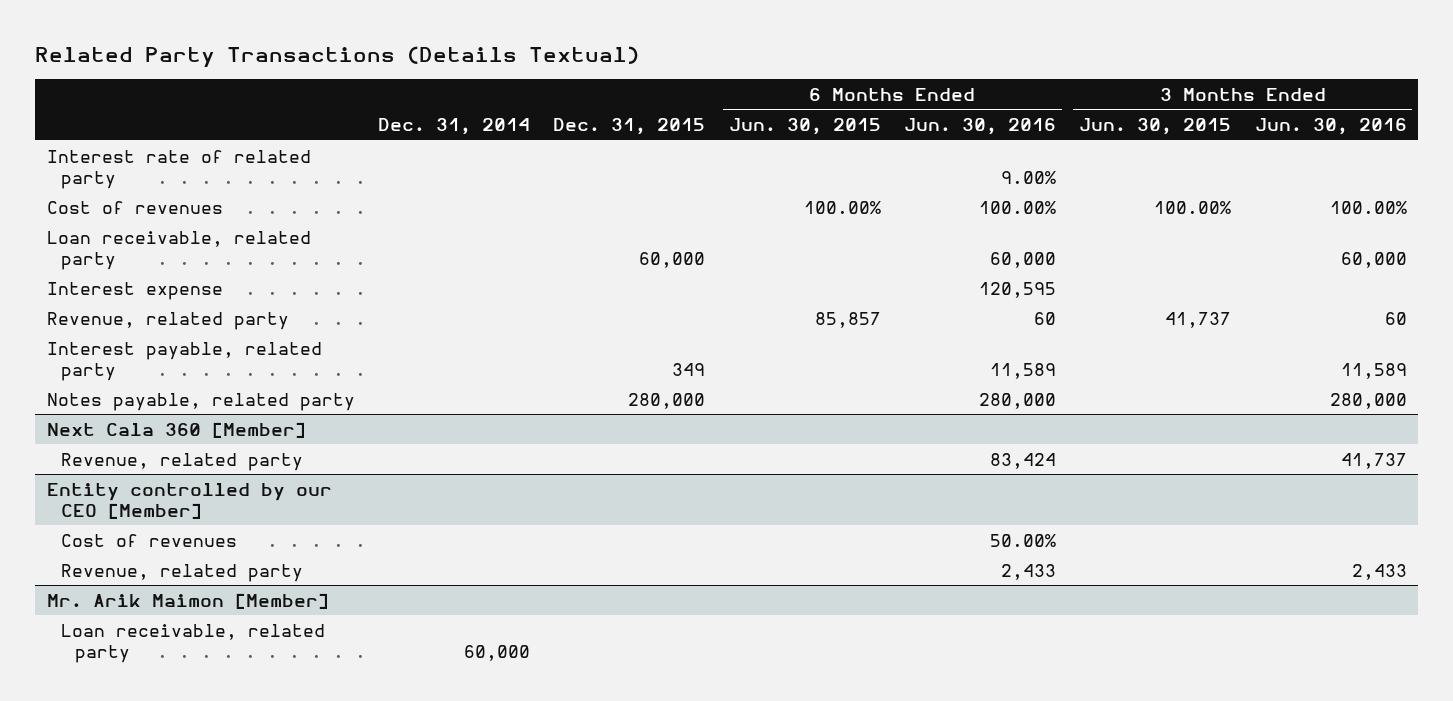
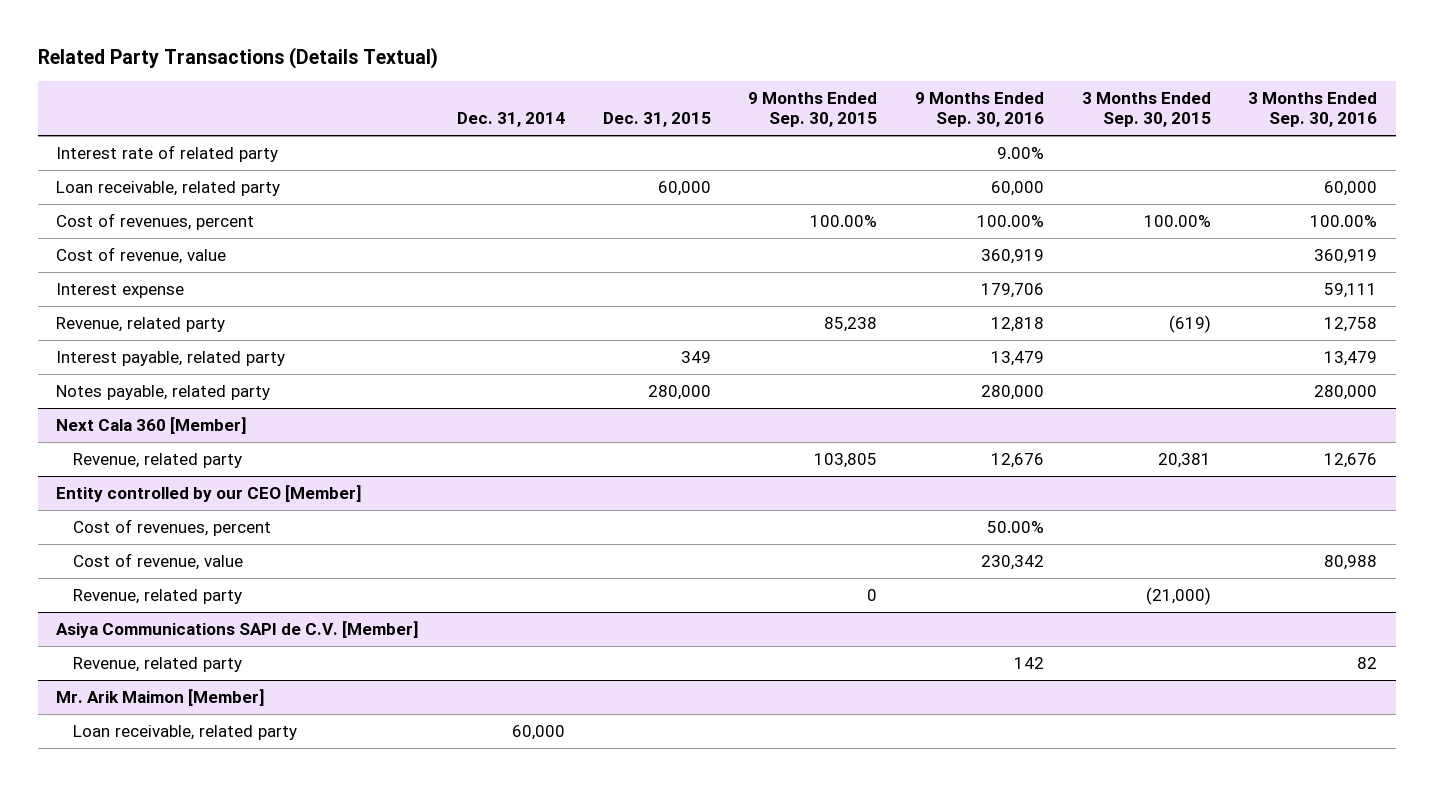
- | Dec. 31, 2014 | Dec. 31, 2015 | 6 Months Ended Jun. 30, 2015 | 6 Months Ended Jun. 30, 2016 | 3 Months Ended Jun. 30, 2015 | 3 Months Ended Jun. 30, 2016
+ | Dec. 31, 2014 | Dec. 31, 2015 | 9 Months Ended Sep. 30, 2015 | 9 Months Ended Sep. 30, 2016 | 3 Months Ended Sep. 30, 2015 | 3 Months Ended Sep. 30, 2016
- Cost of revenues | | | 100.00% | 100.00% | 100.00% | 100.00%
+ Cost of revenues, percent | | | 100.00% | 100.00% | 100.00% | 100.00%
+ Cost of revenue, value | | | | 360,919 | | 360,919
@ Entity controlled by our CEO [Member]
- Cost of revenues | | | | 50.00% | |
+ Cost of revenues, percent | | | | 50.00% | |
+ Cost of revenue, value | | | | 230,342 | | 80,988
+ Asiya Communications SAPI de C.V. [Member]
+ Revenue, related party | | | | 142 | | 82

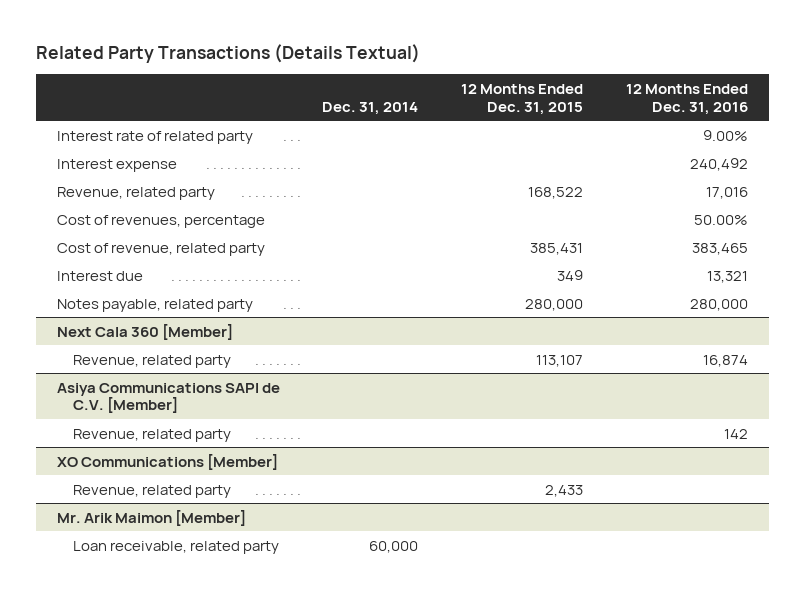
- | Dec. 31, 2014 | Dec. 31, 2015 | 9 Months Ended Sep. 30, 2015 | 9 Months Ended Sep. 30, 2016 | 3 Months Ended Sep. 30, 2015 | 3 Months Ended Sep. 30, 2016
+ | Dec. 31, 2014 | 12 Months Ended Dec. 31, 2015 | 12 Months Ended Dec. 31, 2016
- Loan receivable, related party | | 60,000 | | 60,000 | | 60,000
- Cost of revenues, percent | | | 100.00% | 100.00% | 100.00% | 100.00%
- Cost of revenue, value | | | | 360,919 | | 360,919
- Interest payable, related party | | 349 | | 13,479 | | 13,479
+ Cost of revenues, percentage | | | 50.00%
+ Cost of revenue, related party | | 385,431 | 383,465
+ Interest due | | 349 | 13,321
- Entity controlled by our CEO [Member]
- Cost of revenues, percent | | | | 50.00% | |
- Cost of revenue, value | | | | 230,342 | | 80,988
- Revenue, related party | | | 0 | | (21,000) |
+ XO Communications [Member]
+ Revenue, related party | | 2,433 |

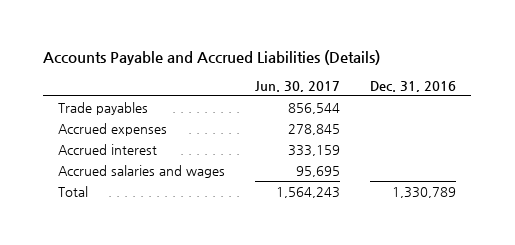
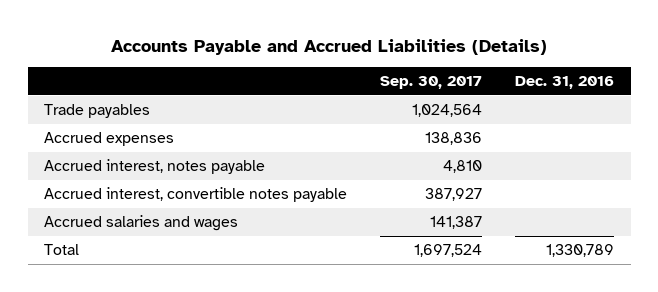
- | Jun. 30, 2017 | Dec. 31, 2016
+ | Sep. 30, 2017 | Dec. 31, 2016
- Accrued interest | 333,159 |
+ Accrued interest, notes payable | 4,810 |
+ Accrued interest, convertible notes payable | 387,927 |

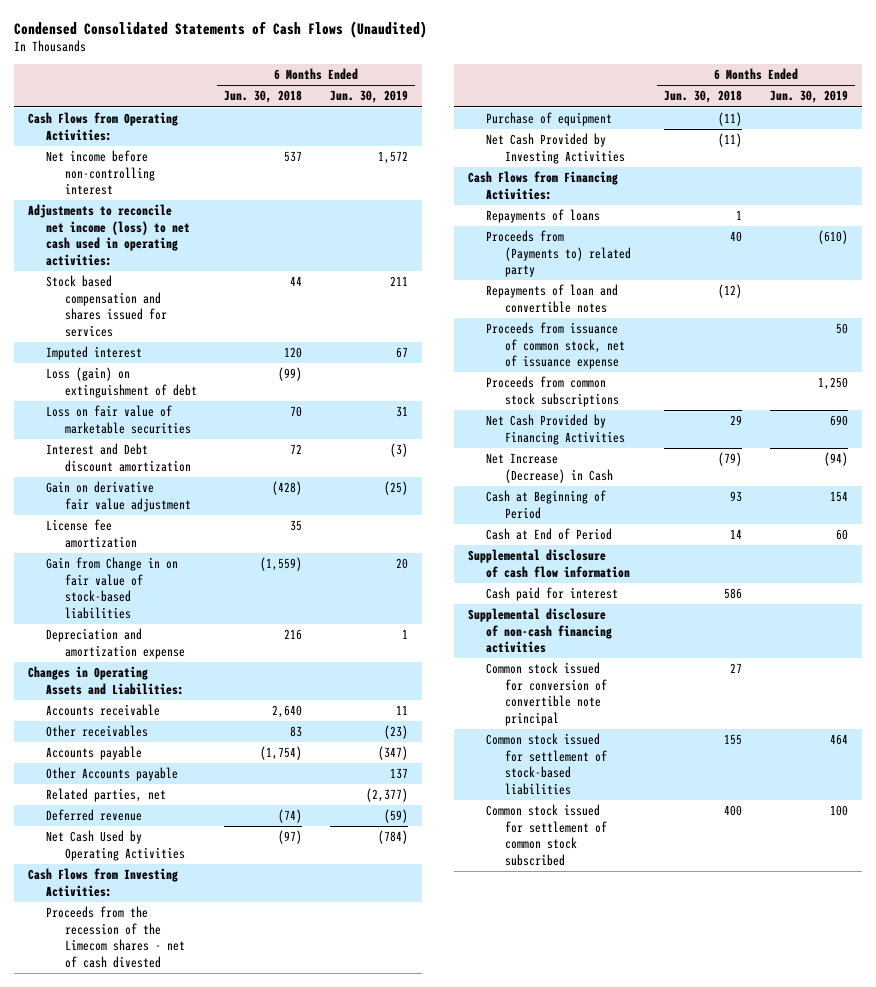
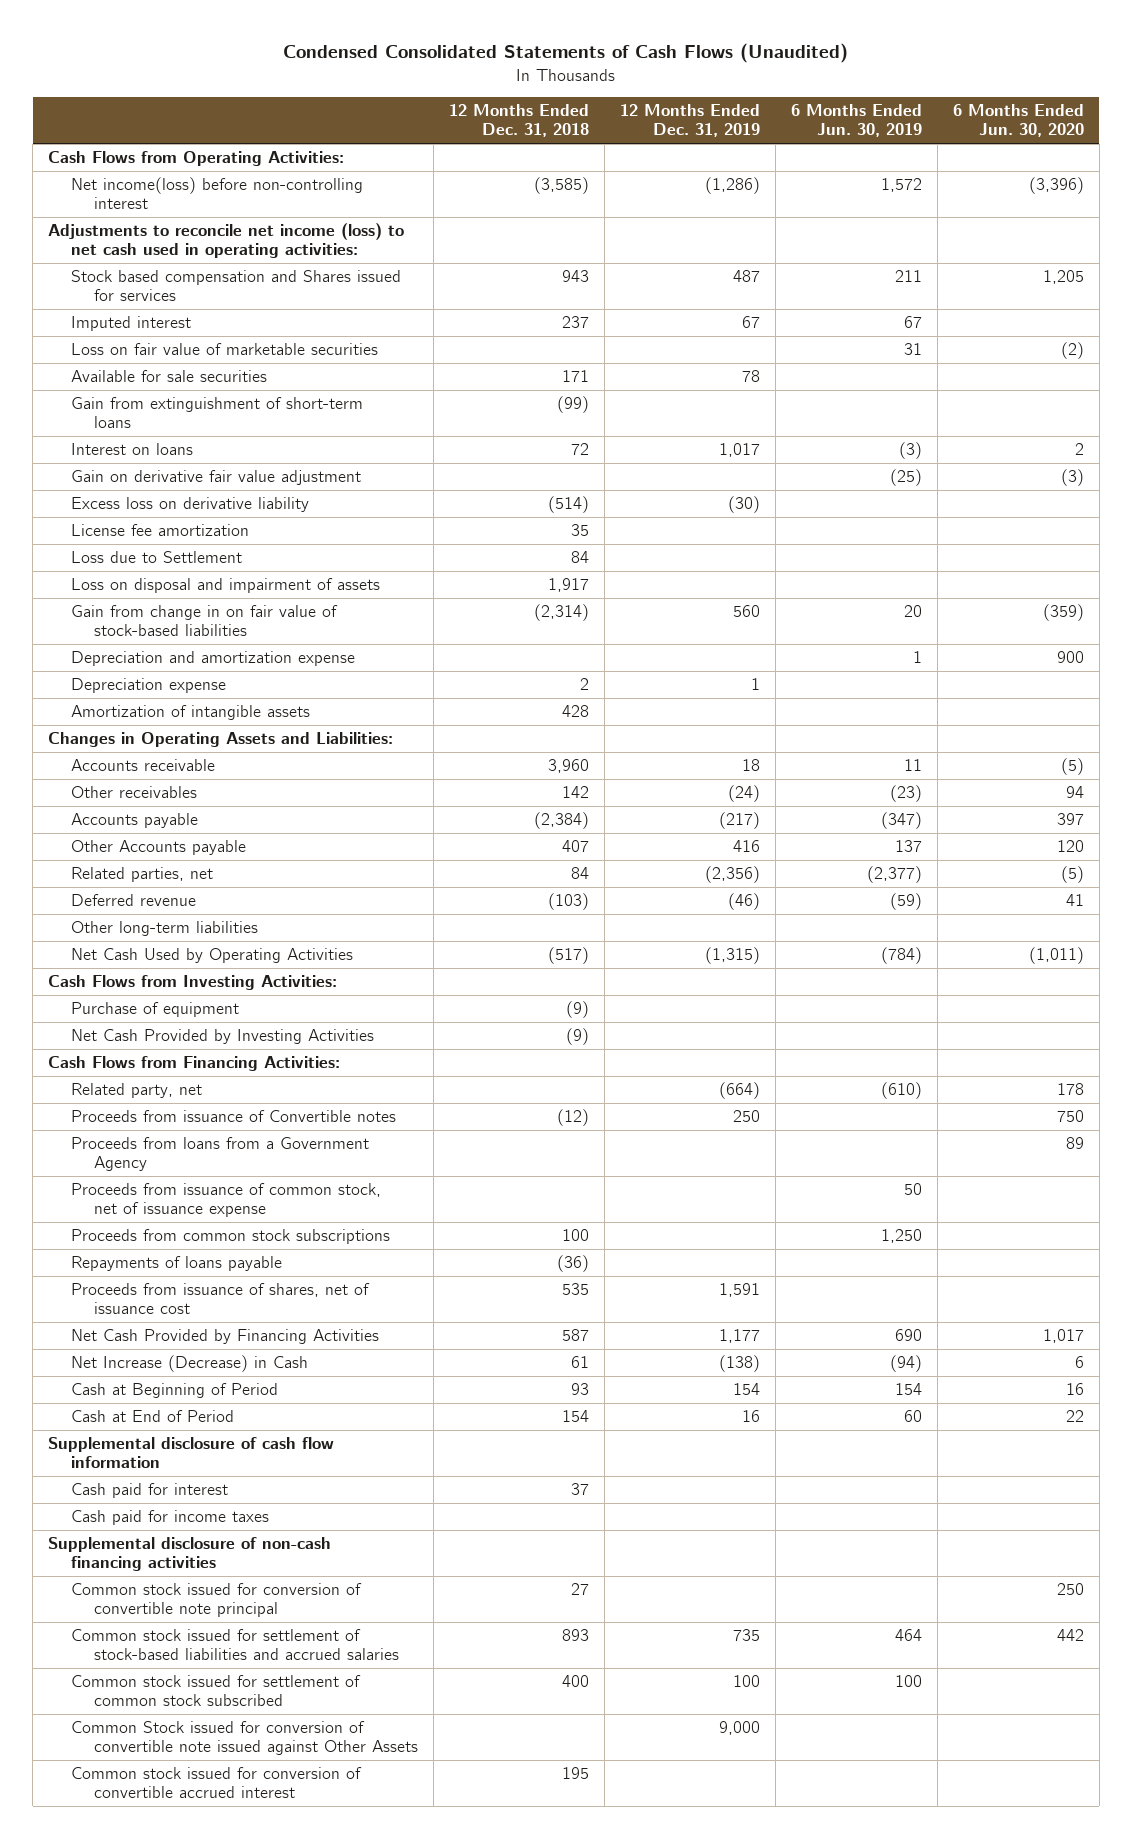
- | 6 Months Ended Jun. 30, 2018 | 6 Months Ended Jun. 30, 2019
+ | 12 Months Ended Dec. 31, 2018 | 12 Months Ended Dec. 31, 2019 | 6 Months Ended Jun. 30, 2019 | 6 Months Ended Jun. 30, 2020
- Net income before non-controlling interest | 537 | 1,572
+ Net income(loss) before non-controlling interest | (3,585) | (1,286) | 1,572 | (3,396)
- Stock based compensation and shares issued for services | 44 | 211
+ Stock based compensation and Shares issued for services | 943 | 487 | 211 | 1,205
- Loss (gain) on extinguishment of debt | (99) |
- Interest and Debt discount amortization | 72 | (3)
+ Available for sale securities | 171 | 78 | |
+ Gain from extinguishment of short-term loans | (99) | | |
+ Interest on loans | 72 | 1,017 | (3) | 2
+ Excess loss on derivative liability | (514) | (30) | |
- Gain from Change in on fair value of stock-based liabilities | (1,559) | 20
+ Loss due to Settlement | 84 | | |
+ Loss on disposal and impairment of assets | 1,917 | | |
+ Gain from change in on fair value of stock-based liabilities | (2,314) | 560 | 20 | (359)
+ Depreciation expense | 2 | 1 | |
+ Amortization of intangible assets | 428 | | |
+ Other long-term liabilities
- Proceeds from the recession of the Limecom shares - net of cash divested
- Repayments of loans | 1 |
- Proceeds from (Payments to) related party | 40 | (610)
- Repayments of loan and convertible notes | (12) |
+ Related party, net | | (664) | (610) | 178
+ Proceeds from issuance of Convertible notes | (12) | 250 | | 750
+ Proceeds from loans from a Government Agency | | | | 89
+ Repayments of loans payable | (36) | | |
+ Proceeds from issuance of shares, net of issuance cost | 535 | 1,591 | |
+ Cash paid for income taxes
- Common stock issued for settlement of stock-based liabilities | 155 | 464
+ Common stock issued for settlement of stock-based liabilities and accrued salaries | 893 | 735 | 464 | 442
+ Common Stock issued for conversion of convertible note issued against Other Assets | | 9,000 | |
+ Common stock issued for conversion of convertible accrued interest | 195 | | |

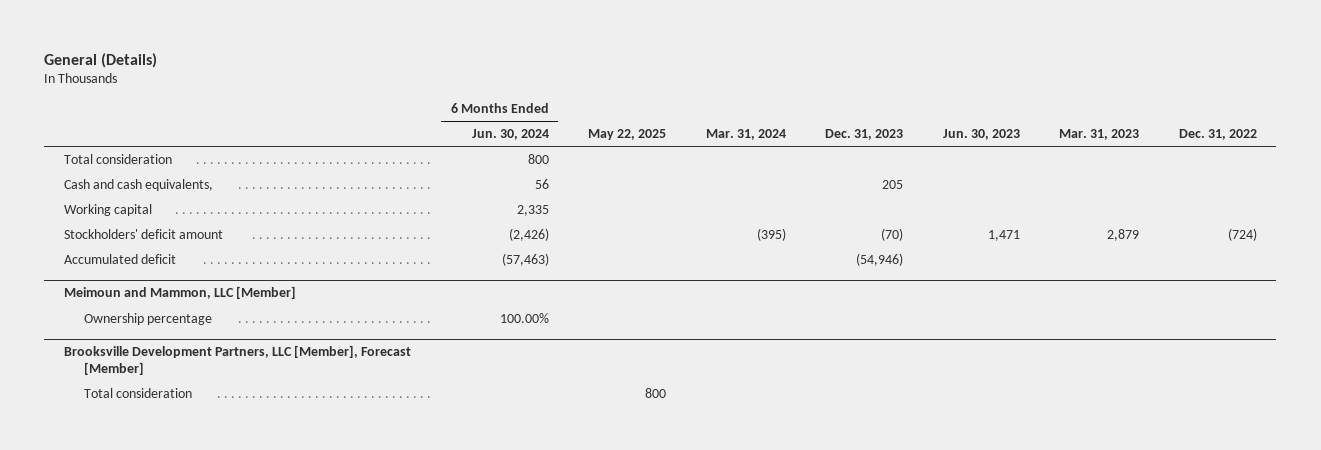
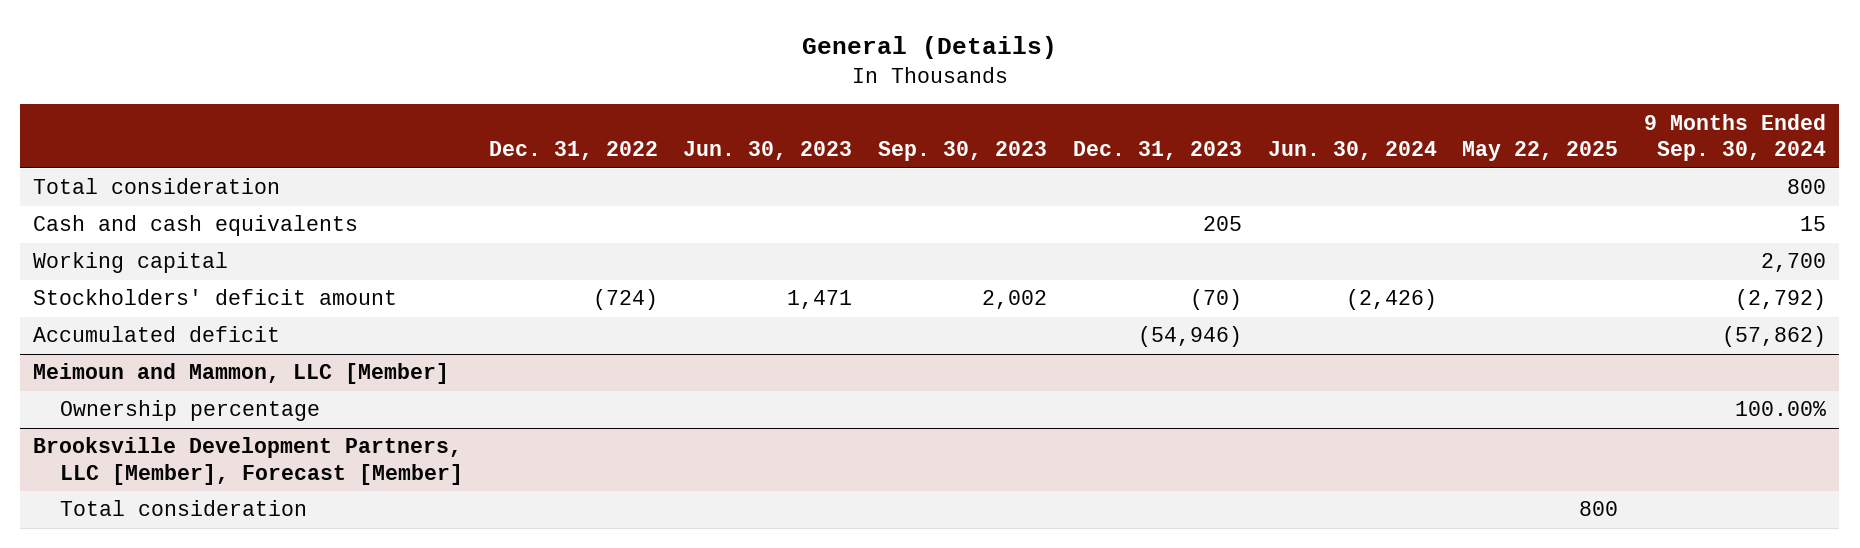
- | 6 Months Ended Jun. 30, 2024 | May 22, 2025 | Mar. 31, 2024 | Dec. 31, 2023 | Jun. 30, 2023 | Mar. 31, 2023 | Dec. 31, 2022
+ | Dec. 31, 2022 | Jun. 30, 2023 | Sep. 30, 2023 | Dec. 31, 2023 | Jun. 30, 2024 | May 22, 2025 | 9 Months Ended Sep. 30, 2024
- Cash and cash equivalents, | 56 | | | 205 | | |
+ Cash and cash equivalents | | | | 205 | | | 15

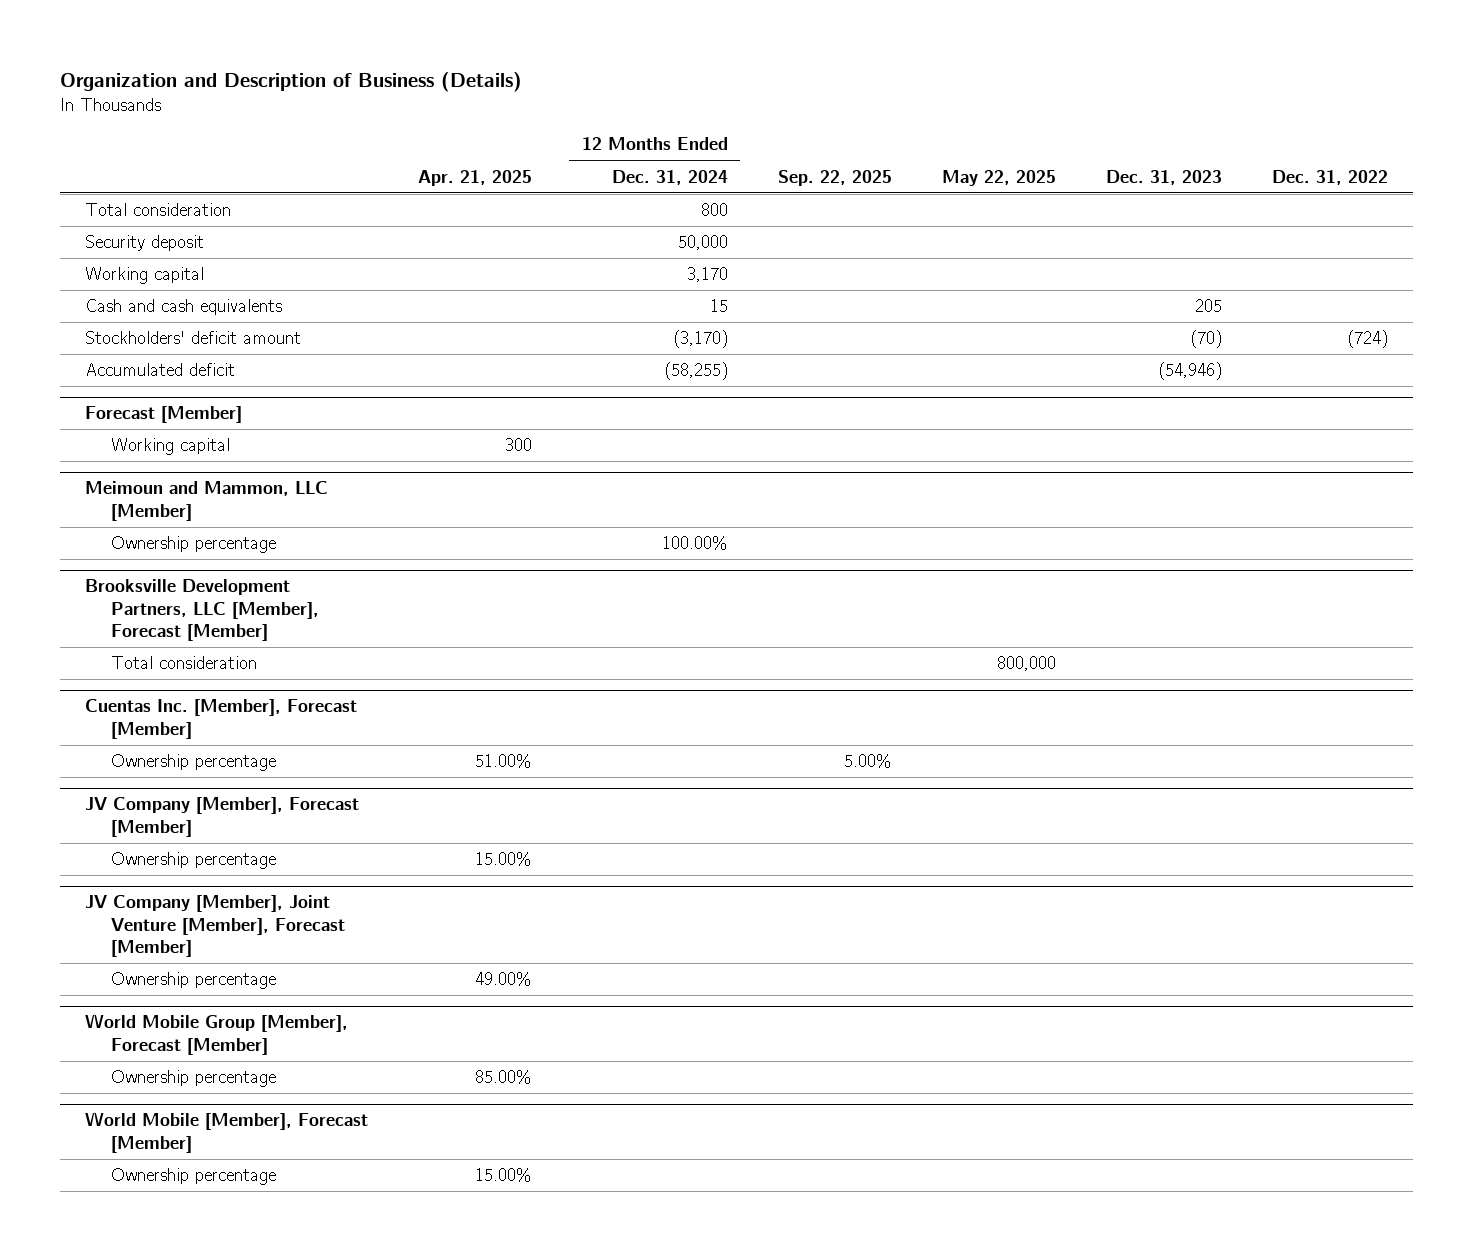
- General (Details)
+ Organization and Description of Business (Details)
- | Dec. 31, 2022 | Jun. 30, 2023 | Sep. 30, 2023 | Dec. 31, 2023 | Jun. 30, 2024 | May 22, 2025 | 9 Months Ended Sep. 30, 2024
+ | Apr. 21, 2025 | 12 Months Ended Dec. 31, 2024 | Sep. 22, 2025 | May 22, 2025 | Dec. 31, 2023 | Dec. 31, 2022
+ Security deposit | | 50,000 | | | |
moved down: Cash and cash equivalents | | 15 | | | 205 |
+ Forecast [Member]
+ Working capital | 300 | | | | |
@ Brooksville Development Partners, LLC [Member], Forecast [Member]
- Total consideration | | | | | | 800 |
+ Total consideration | | | | 800,000 | |
+ Cuentas Inc. [Member], Forecast [Member]
+ Ownership percentage | 51.00% | | 5.00% | | |
+ JV Company [Member], Forecast [Member]
+ Ownership percentage | 15.00% | | | | |
+ JV Company [Member], Joint Venture [Member], Forecast [Member]
+ Ownership percentage | 49.00% | | | | |
+ World Mobile Group [Member], Forecast [Member]
+ Ownership percentage | 85.00% | | | | |
+ World Mobile [Member], Forecast [Member]
+ Ownership percentage | 15.00% | | | | |

